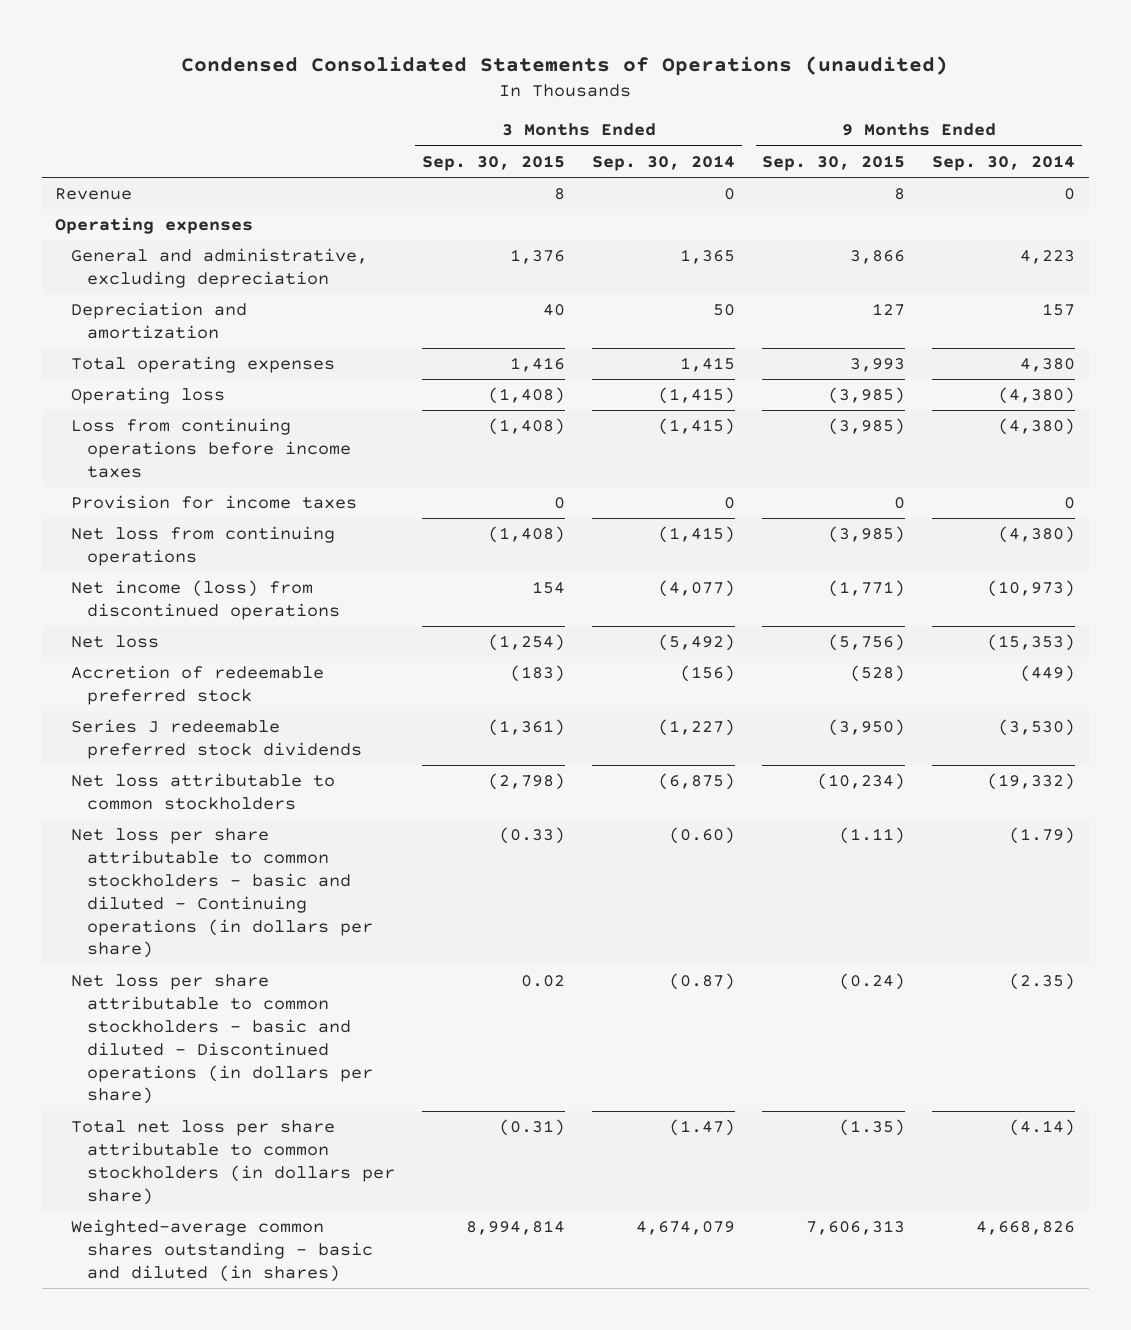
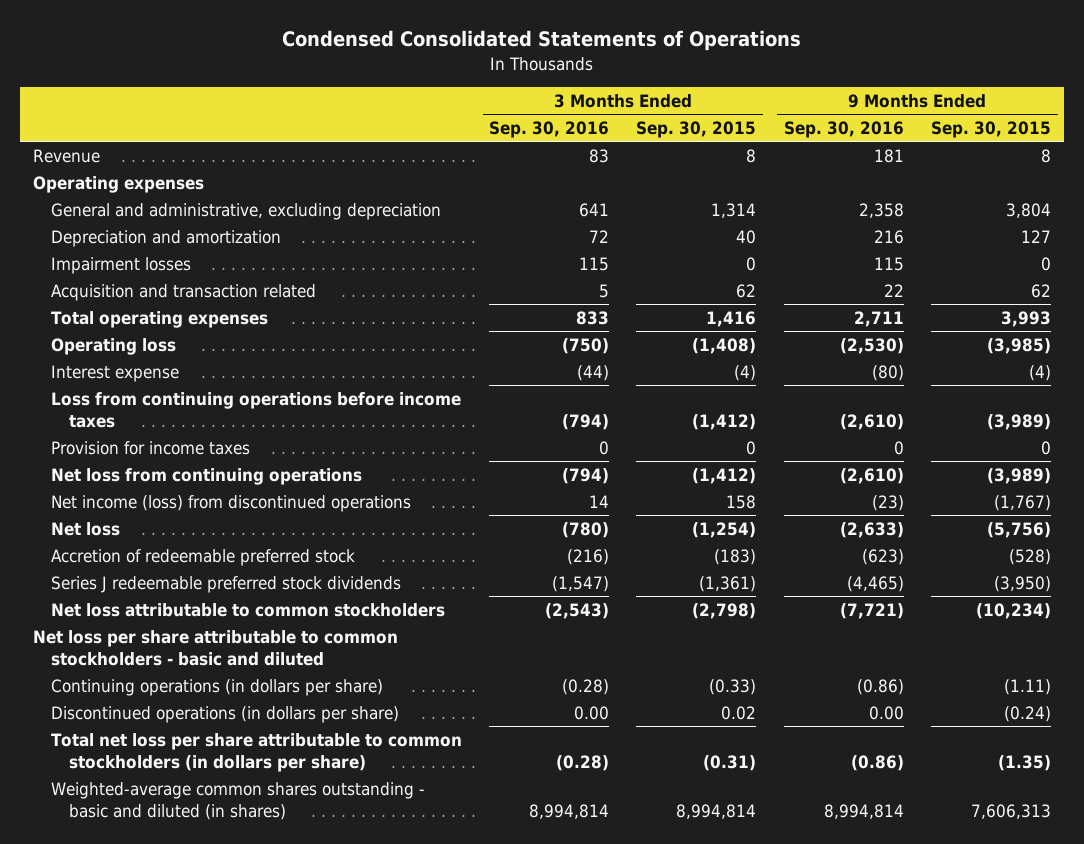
- Condensed Consolidated Statements of Operations (unaudited)
+ Condensed Consolidated Statements of Operations
- | 3 Months Ended Sep. 30, 2015 | 3 Months Ended Sep. 30, 2014 | 9 Months Ended Sep. 30, 2015 | 9 Months Ended Sep. 30, 2014
+ | 3 Months Ended Sep. 30, 2016 | 3 Months Ended Sep. 30, 2015 | 9 Months Ended Sep. 30, 2016 | 9 Months Ended Sep. 30, 2015
- General and administrative, excluding depreciation | 1,376 | 1,365 | 3,866 | 4,223
+ General and administrative, excluding depreciation | 641 | 1,314 | 2,358 | 3,804
+ Impairment losses | 115 | 0 | 115 | 0
+ Acquisition and transaction related | 5 | 62 | 22 | 62
- Loss from continuing operations before income taxes | (1,408) | (1,415) | (3,985) | (4,380)
+ Interest expense | (44) | (4) | (80) | (4)
+ Loss from continuing operations before income taxes | (794) | (1,412) | (2,610) | (3,989)
- Net loss from continuing operations | (1,408) | (1,415) | (3,985) | (4,380)
- Net income (loss) from discontinued operations | 154 | (4,077) | (1,771) | (10,973)
+ Net loss from continuing operations | (794) | (1,412) | (2,610) | (3,989)
+ Net income (loss) from discontinued operations | 14 | 158 | (23) | (1,767)
- Net loss per share attributable to common stockholders - basic and diluted - Continuing operations (in dollars per share) | (0.33) | (0.60) | (1.11) | (1.79)
- Net loss per share attributable to common stockholders - basic and diluted - Discontinued operations (in dollars per share) | 0.02 | (0.87) | (0.24) | (2.35)
+ Net loss per share attributable to common stockholders - basic and diluted
+ Continuing operations (in dollars per share) | (0.28) | (0.33) | (0.86) | (1.11)
+ Discontinued operations (in dollars per share) | 0.00 | 0.02 | 0.00 | (0.24)

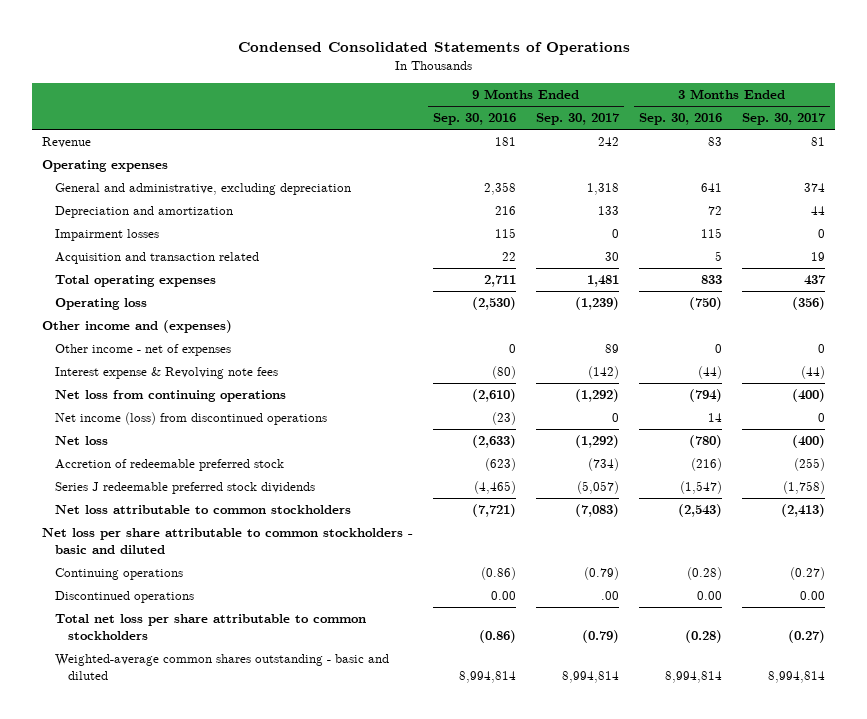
- | 3 Months Ended Sep. 30, 2016 | 3 Months Ended Sep. 30, 2015 | 9 Months Ended Sep. 30, 2016 | 9 Months Ended Sep. 30, 2015
+ | 9 Months Ended Sep. 30, 2016 | 9 Months Ended Sep. 30, 2017 | 3 Months Ended Sep. 30, 2016 | 3 Months Ended Sep. 30, 2017
- Interest expense | (44) | (4) | (80) | (4)
- Loss from continuing operations before income taxes | (794) | (1,412) | (2,610) | (3,989)
- Provision for income taxes | 0 | 0 | 0 | 0
+ Other income and (expenses)
+ Other income - net of expenses | 0 | 89 | 0 | 0
+ Interest expense & Revolving note fees | (80) | (142) | (44) | (44)
- Continuing operations (in dollars per share) | (0.28) | (0.33) | (0.86) | (1.11)
- Discontinued operations (in dollars per share) | 0.00 | 0.02 | 0.00 | (0.24)
- Total net loss per share attributable to common stockholders (in dollars per share) | (0.28) | (0.31) | (0.86) | (1.35)
- Weighted-average common shares outstanding - basic and diluted (in shares) | 8,994,814 | 8,994,814 | 8,994,814 | 7,606,313
+ Continuing operations | (0.86) | (0.79) | (0.28) | (0.27)
+ Discontinued operations | 0.00 | .00 | 0.00 | 0.00
+ Total net loss per share attributable to common stockholders | (0.86) | (0.79) | (0.28) | (0.27)
+ Weighted-average common shares outstanding - basic and diluted | 8,994,814 | 8,994,814 | 8,994,814 | 8,994,814

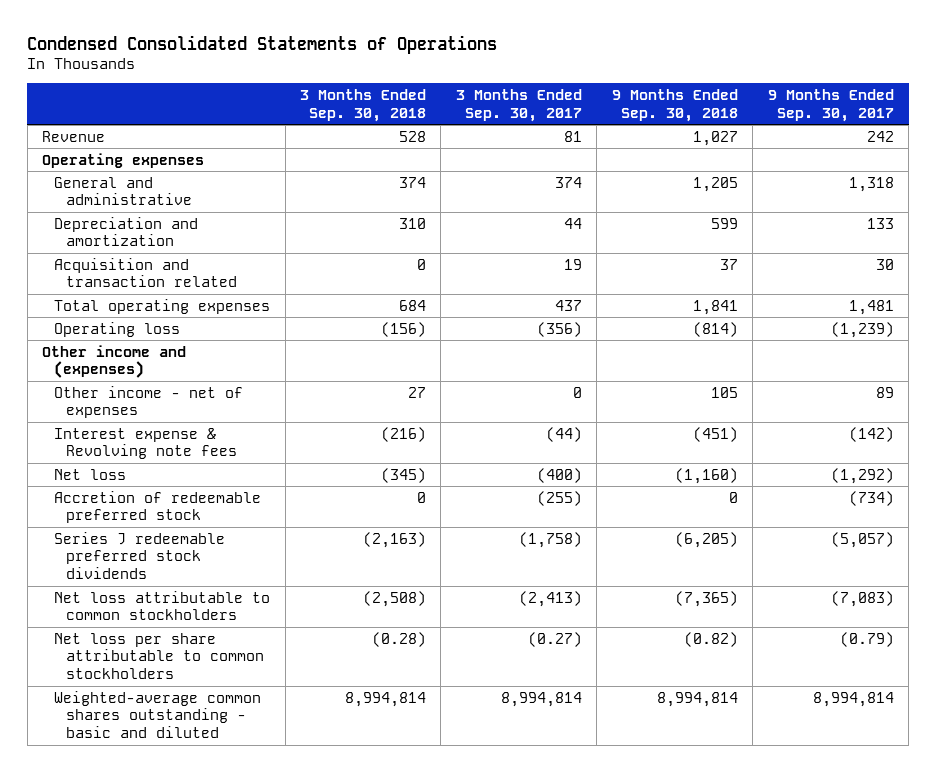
- | 9 Months Ended Sep. 30, 2016 | 9 Months Ended Sep. 30, 2017 | 3 Months Ended Sep. 30, 2016 | 3 Months Ended Sep. 30, 2017
+ | 3 Months Ended Sep. 30, 2018 | 3 Months Ended Sep. 30, 2017 | 9 Months Ended Sep. 30, 2018 | 9 Months Ended Sep. 30, 2017
- General and administrative, excluding depreciation | 2,358 | 1,318 | 641 | 374
+ General and administrative | 374 | 374 | 1,205 | 1,318
- Impairment losses | 115 | 0 | 115 | 0
- Net loss from continuing operations | (2,610) | (1,292) | (794) | (400)
- Net income (loss) from discontinued operations | (23) | 0 | 14 | 0
- Net loss per share attributable to common stockholders - basic and diluted
- Continuing operations | (0.86) | (0.79) | (0.28) | (0.27)
- Discontinued operations | 0.00 | .00 | 0.00 | 0.00
- Total net loss per share attributable to common stockholders | (0.86) | (0.79) | (0.28) | (0.27)
+ Net loss per share attributable to common stockholders | (0.28) | (0.27) | (0.82) | (0.79)

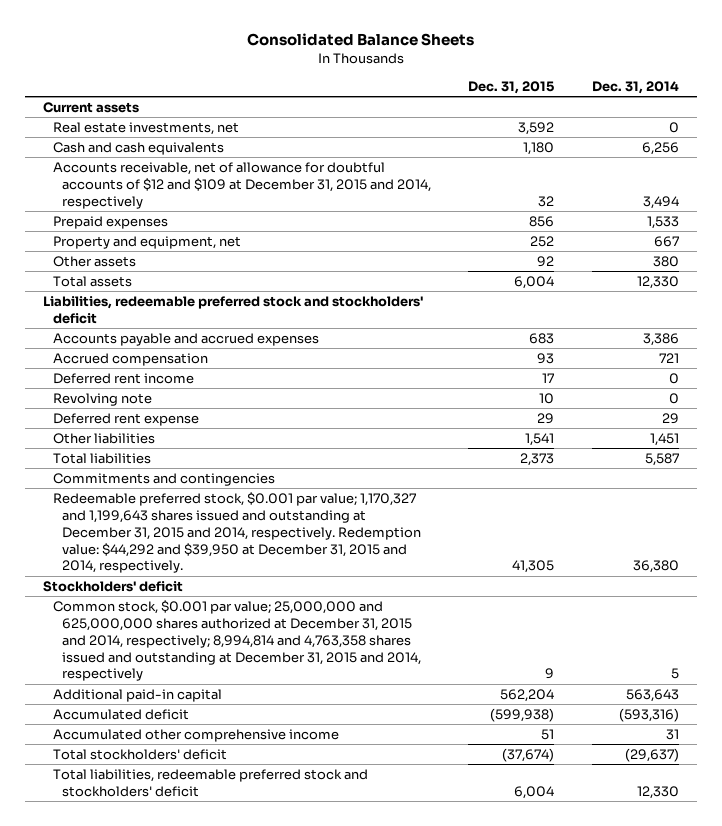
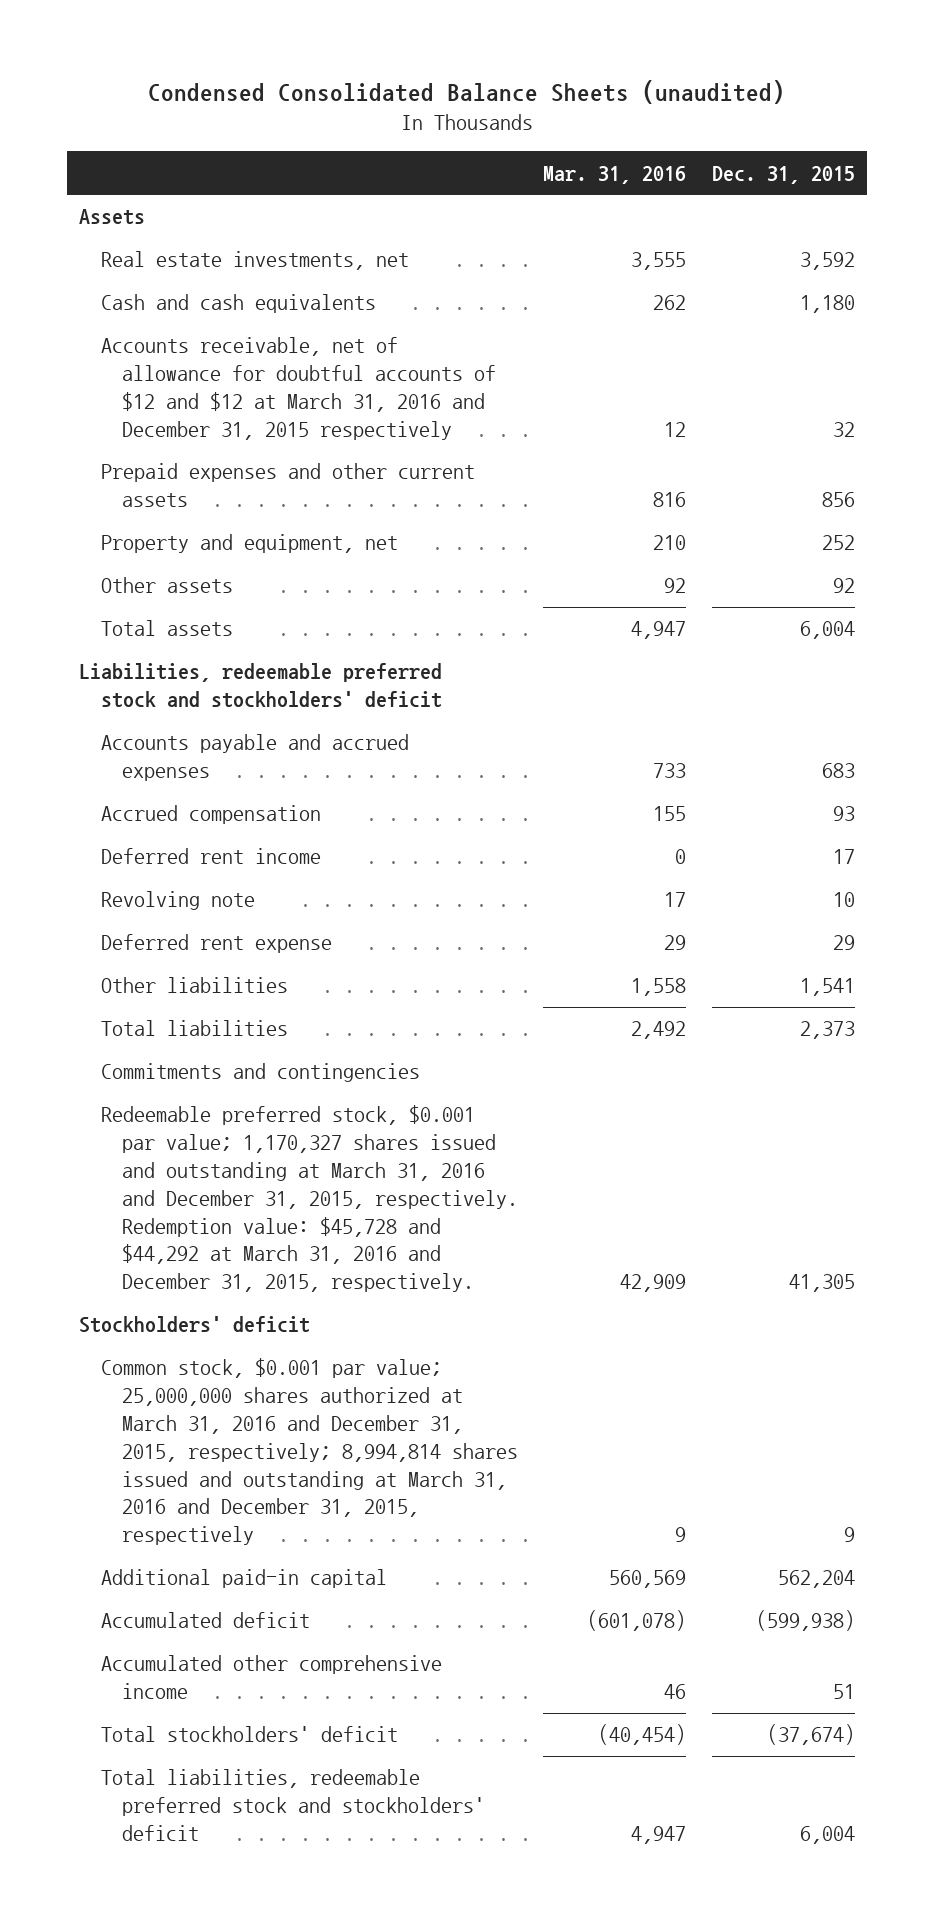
- Consolidated Balance Sheets
+ Condensed Consolidated Balance Sheets (unaudited)
- | Dec. 31, 2015 | Dec. 31, 2014
+ | Mar. 31, 2016 | Dec. 31, 2015
- Current assets
+ Assets
- Accounts receivable, net of allowance for doubtful accounts of $12 and $109 at December 31, 2015 and 2014, respectively | 32 | 3,494
- Prepaid expenses | 856 | 1,533
+ Accounts receivable, net of allowance for doubtful accounts of $12 and $12 at March 31, 2016 and December 31, 2015 respectively | 12 | 32
+ Prepaid expenses and other current assets | 816 | 856
- Redeemable preferred stock, $0.001 par value; 1,170,327 and 1,199,643 shares issued and outstanding at December 31, 2015 and 2014, respectively. Redemption value: $44,292 and $39,950 at December 31, 2015 and 2014, respectively. | 41,305 | 36,380
+ Redeemable preferred stock, $0.001 par value; 1,170,327 shares issued and outstanding at March 31, 2016 and December 31, 2015, respectively. Redemption value: $45,728 and $44,292 at March 31, 2016 and December 31, 2015, respectively. | 42,909 | 41,305
- Common stock, $0.001 par value; 25,000,000 and 625,000,000 shares authorized at December 31, 2015 and 2014, respectively; 8,994,814 and 4,763,358 shares issued and outstanding at December 31, 2015 and 2014, respectively | 9 | 5
+ Common stock, $0.001 par value; 25,000,000 shares authorized at March 31, 2016 and December 31, 2015, respectively; 8,994,814 shares issued and outstanding at March 31, 2016 and December 31, 2015, respectively | 9 | 9

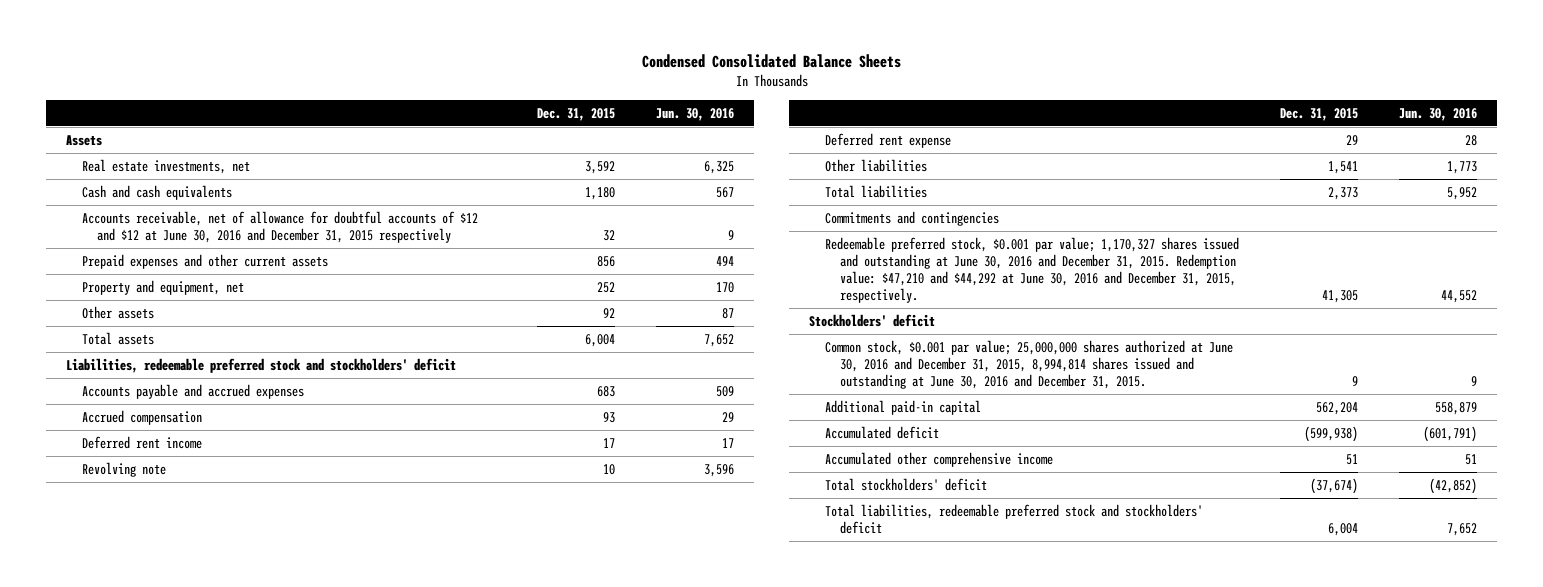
- Condensed Consolidated Balance Sheets (unaudited)
+ Condensed Consolidated Balance Sheets
- | Mar. 31, 2016 | Dec. 31, 2015
+ | Dec. 31, 2015 | Jun. 30, 2016
- Accounts receivable, net of allowance for doubtful accounts of $12 and $12 at March 31, 2016 and December 31, 2015 respectively | 12 | 32
+ Accounts receivable, net of allowance for doubtful accounts of $12 and $12 at June 30, 2016 and December 31, 2015 respectively | 32 | 9
- Redeemable preferred stock, $0.001 par value; 1,170,327 shares issued and outstanding at March 31, 2016 and December 31, 2015, respectively. Redemption value: $45,728 and $44,292 at March 31, 2016 and December 31, 2015, respectively. | 42,909 | 41,305
+ Redeemable preferred stock, $0.001 par value; 1,170,327 shares issued and outstanding at June 30, 2016 and December 31, 2015. Redemption value: $47,210 and $44,292 at June 30, 2016 and December 31, 2015, respectively. | 41,305 | 44,552
- Common stock, $0.001 par value; 25,000,000 shares authorized at March 31, 2016 and December 31, 2015, respectively; 8,994,814 shares issued and outstanding at March 31, 2016 and December 31, 2015, respectively | 9 | 9
+ Common stock, $0.001 par value; 25,000,000 shares authorized at June 30, 2016 and December 31, 2015, 8,994,814 shares issued and outstanding at June 30, 2016 and December 31, 2015. | 9 | 9

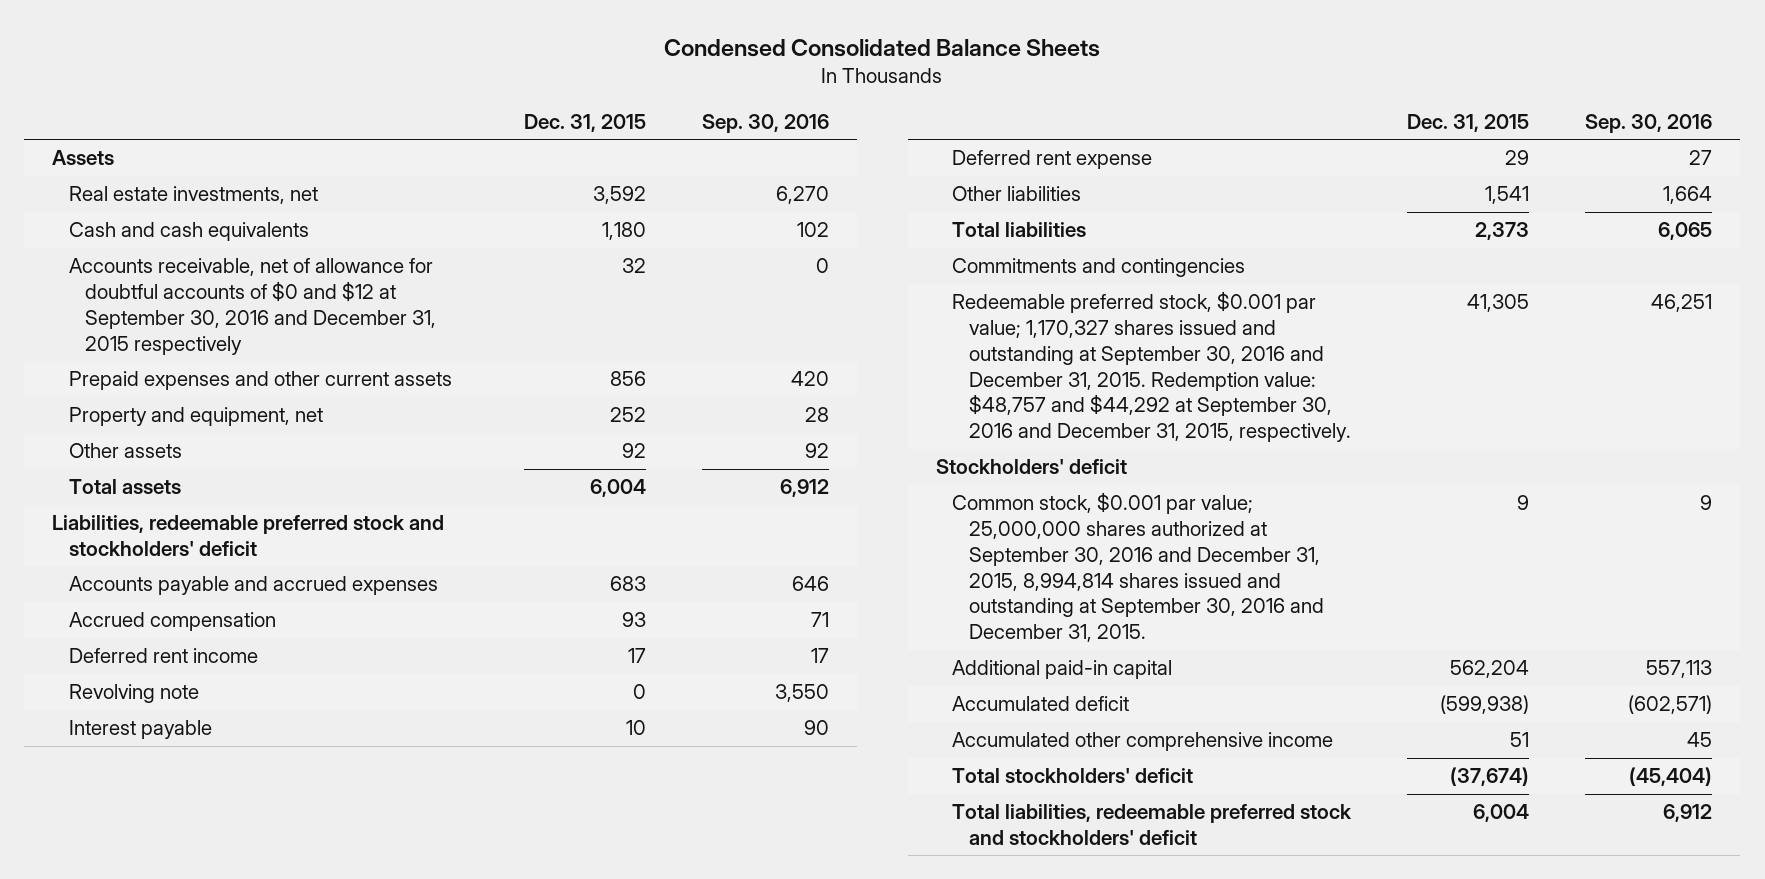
- | Dec. 31, 2015 | Jun. 30, 2016
+ | Dec. 31, 2015 | Sep. 30, 2016
- Accounts receivable, net of allowance for doubtful accounts of $12 and $12 at June 30, 2016 and December 31, 2015 respectively | 32 | 9
+ Accounts receivable, net of allowance for doubtful accounts of $0 and $12 at September 30, 2016 and December 31, 2015 respectively | 32 | 0
- Revolving note | 10 | 3,596
+ Revolving note | 0 | 3,550
+ Interest payable | 10 | 90
- Redeemable preferred stock, $0.001 par value; 1,170,327 shares issued and outstanding at June 30, 2016 and December 31, 2015. Redemption value: $47,210 and $44,292 at June 30, 2016 and December 31, 2015, respectively. | 41,305 | 44,552
+ Redeemable preferred stock, $0.001 par value; 1,170,327 shares issued and outstanding at September 30, 2016 and December 31, 2015. Redemption value: $48,757 and $44,292 at September 30, 2016 and December 31, 2015, respectively. | 41,305 | 46,251
- Common stock, $0.001 par value; 25,000,000 shares authorized at June 30, 2016 and December 31, 2015, 8,994,814 shares issued and outstanding at June 30, 2016 and December 31, 2015. | 9 | 9
+ Common stock, $0.001 par value; 25,000,000 shares authorized at September 30, 2016 and December 31, 2015, 8,994,814 shares issued and outstanding at September 30, 2016 and December 31, 2015. | 9 | 9

